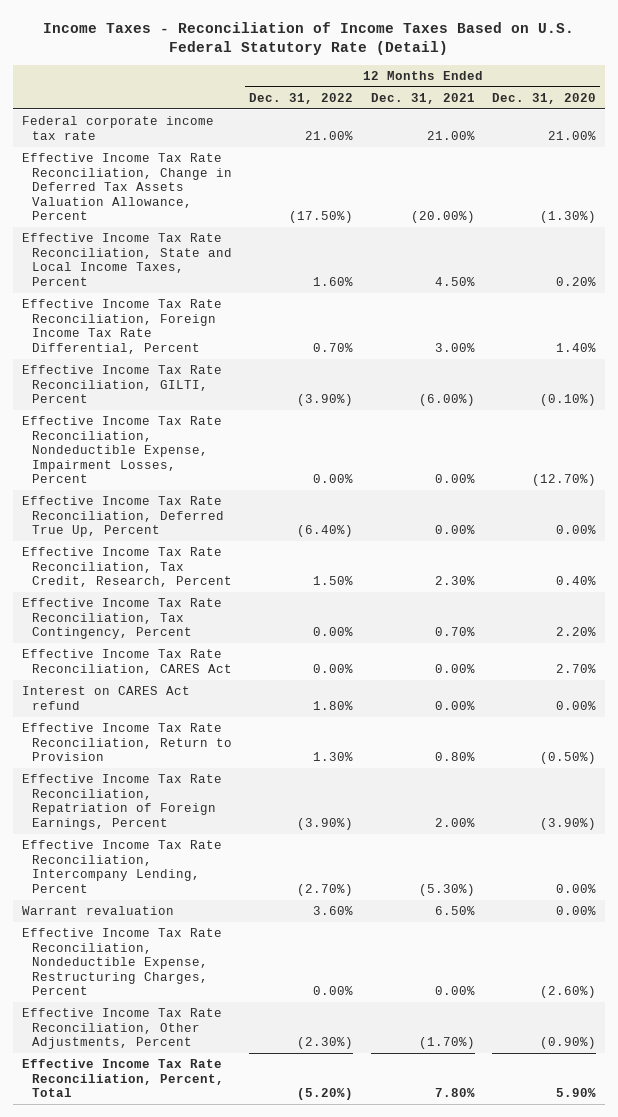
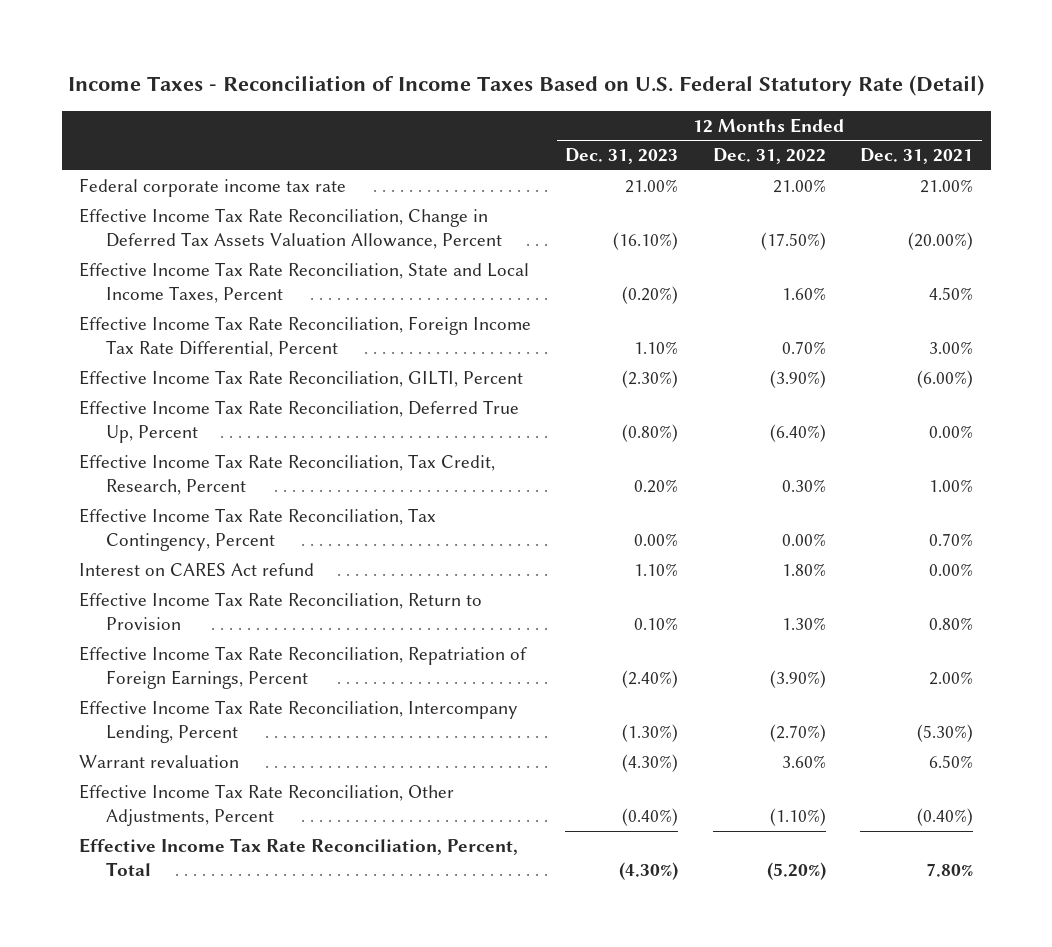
- | 12 Months Ended Dec. 31, 2022 | 12 Months Ended Dec. 31, 2021 | 12 Months Ended Dec. 31, 2020
+ | 12 Months Ended Dec. 31, 2023 | 12 Months Ended Dec. 31, 2022 | 12 Months Ended Dec. 31, 2021
- Effective Income Tax Rate Reconciliation, Nondeductible Expense, Impairment Losses, Percent | 0.00% | 0.00% | (12.70%)
- Effective Income Tax Rate Reconciliation, Tax Credit, Research, Percent | 1.50% | 2.30% | 0.40%
+ Effective Income Tax Rate Reconciliation, Tax Credit, Research, Percent | 0.20% | 0.30% | 1.00%
- Effective Income Tax Rate Reconciliation, CARES Act | 0.00% | 0.00% | 2.70%
- Effective Income Tax Rate Reconciliation, Nondeductible Expense, Restructuring Charges, Percent | 0.00% | 0.00% | (2.60%)
- Effective Income Tax Rate Reconciliation, Other Adjustments, Percent | (2.30%) | (1.70%) | (0.90%)
+ Effective Income Tax Rate Reconciliation, Other Adjustments, Percent | (0.40%) | (1.10%) | (0.40%)

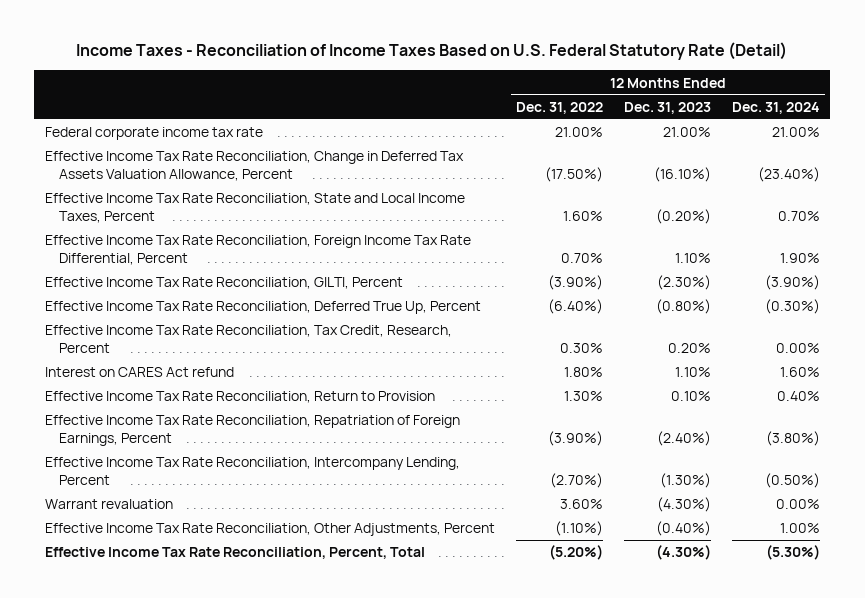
- | 12 Months Ended Dec. 31, 2023 | 12 Months Ended Dec. 31, 2022 | 12 Months Ended Dec. 31, 2021
+ | 12 Months Ended Dec. 31, 2022 | 12 Months Ended Dec. 31, 2023 | 12 Months Ended Dec. 31, 2024
- Effective Income Tax Rate Reconciliation, Tax Contingency, Percent | 0.00% | 0.00% | 0.70%

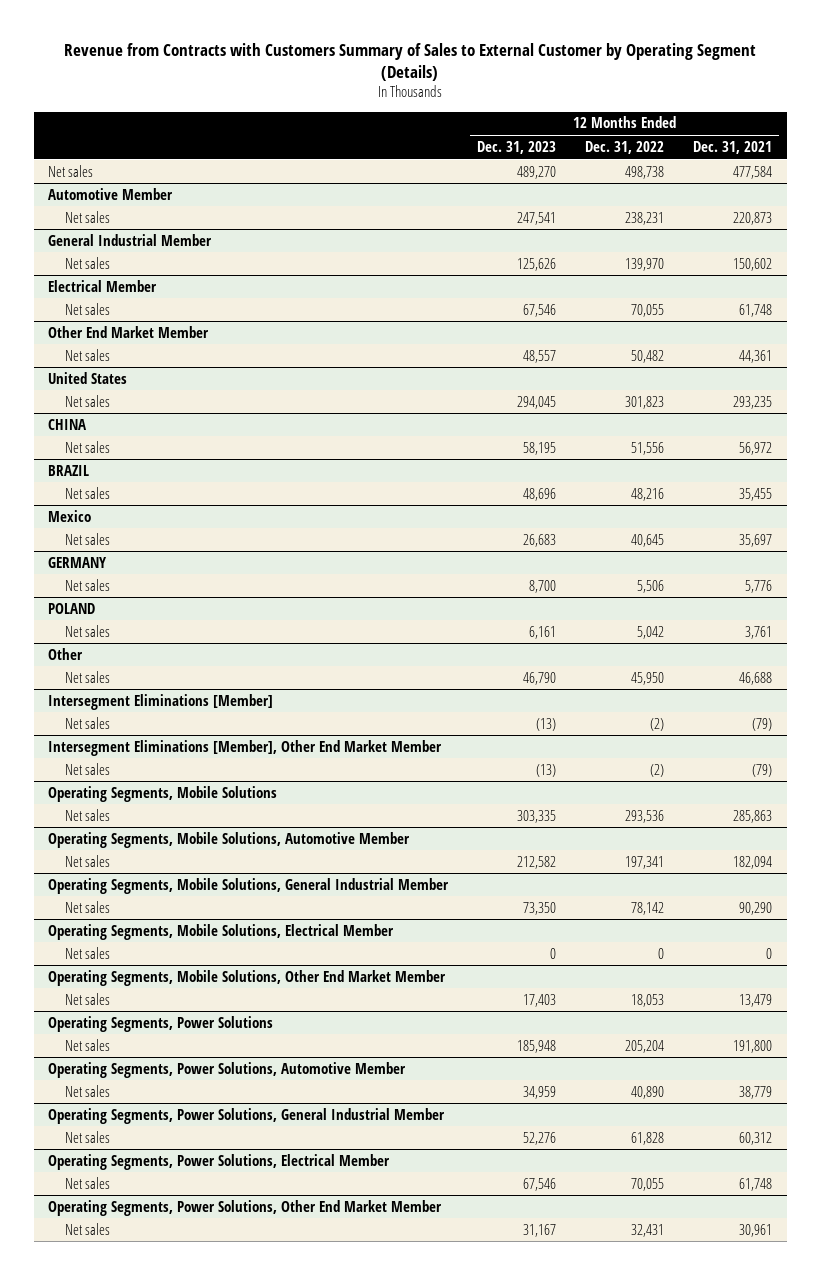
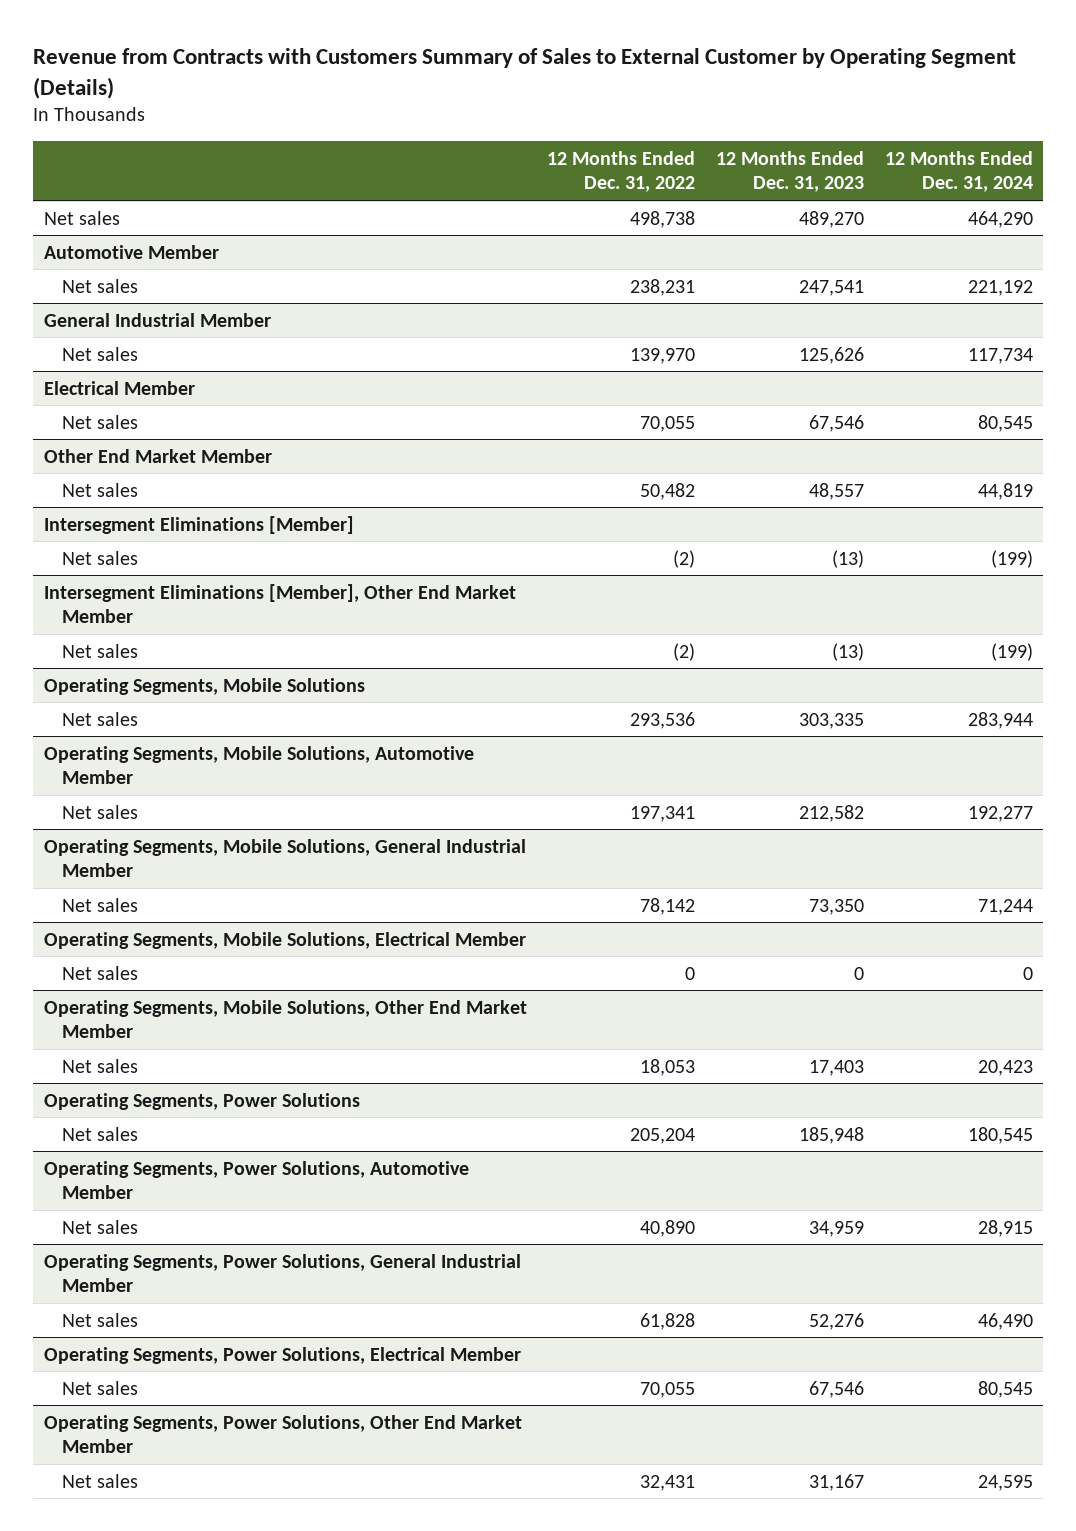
- | 12 Months Ended Dec. 31, 2023 | 12 Months Ended Dec. 31, 2022 | 12 Months Ended Dec. 31, 2021
+ | 12 Months Ended Dec. 31, 2022 | 12 Months Ended Dec. 31, 2023 | 12 Months Ended Dec. 31, 2024
- United States
- Net sales | 294,045 | 301,823 | 293,235
- CHINA
- Net sales | 58,195 | 51,556 | 56,972
- BRAZIL
- Net sales | 48,696 | 48,216 | 35,455
- Mexico
- Net sales | 26,683 | 40,645 | 35,697
- GERMANY
- Net sales | 8,700 | 5,506 | 5,776
- POLAND
- Net sales | 6,161 | 5,042 | 3,761
- Other
- Net sales | 46,790 | 45,950 | 46,688

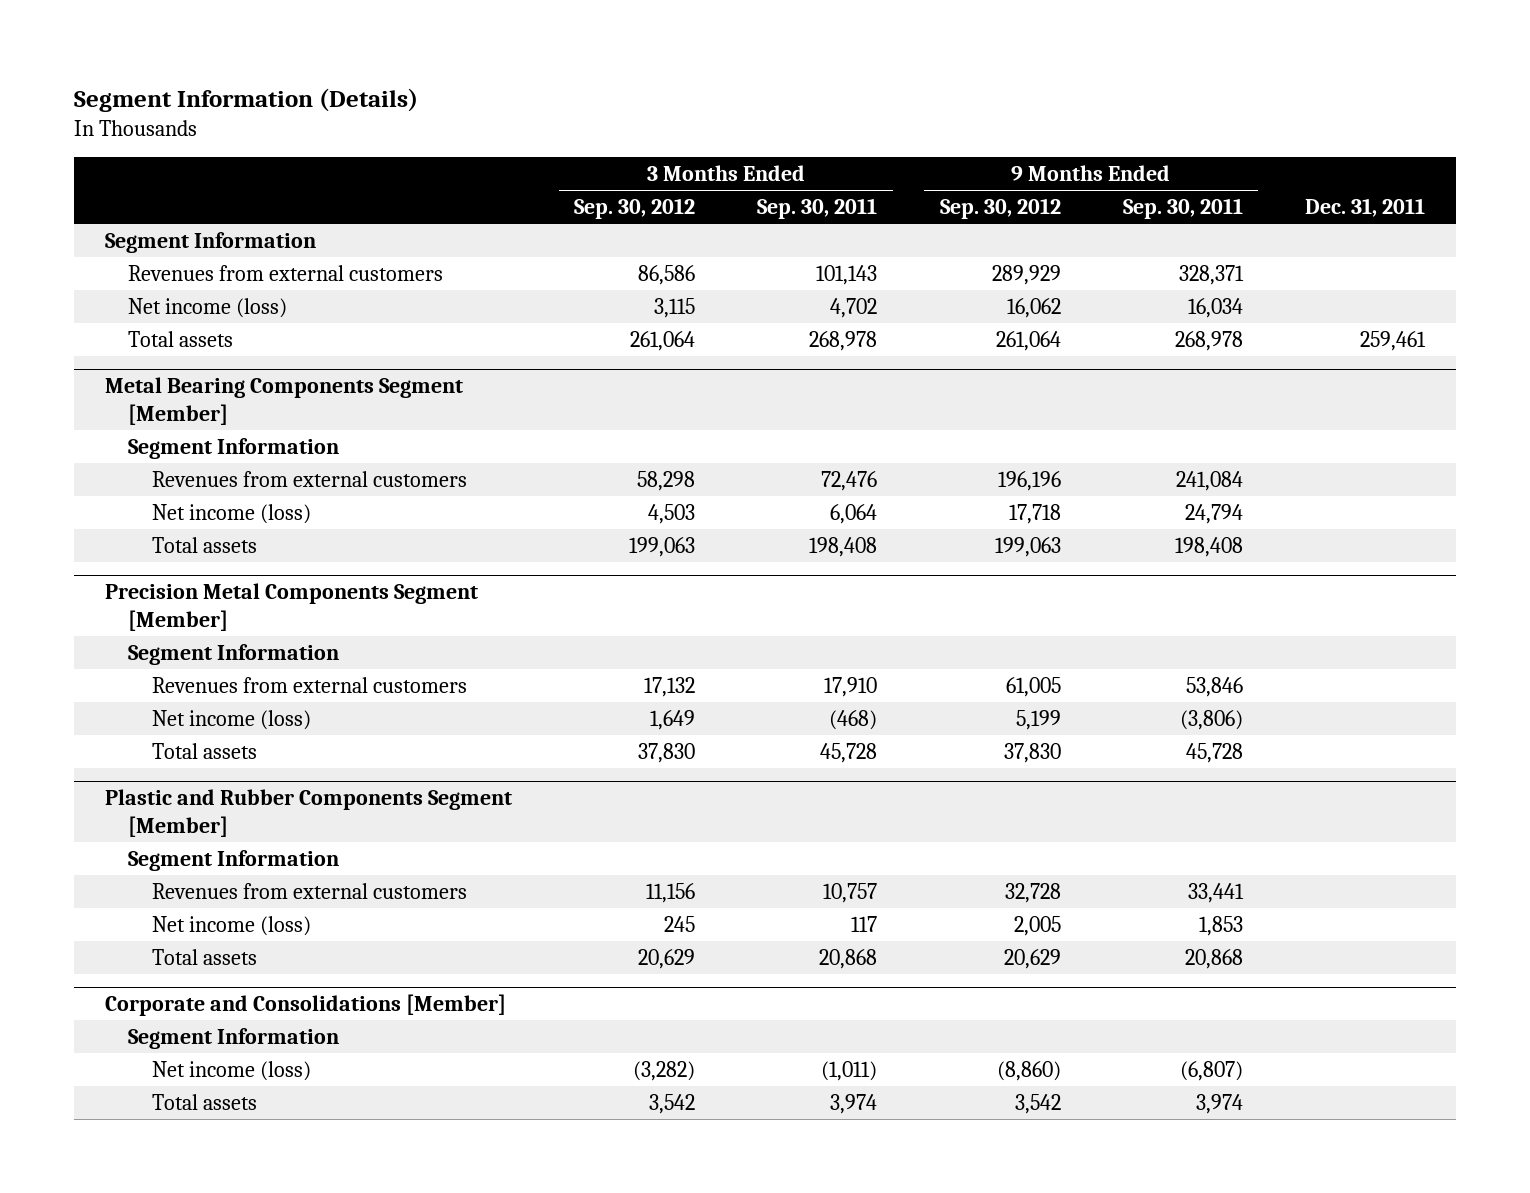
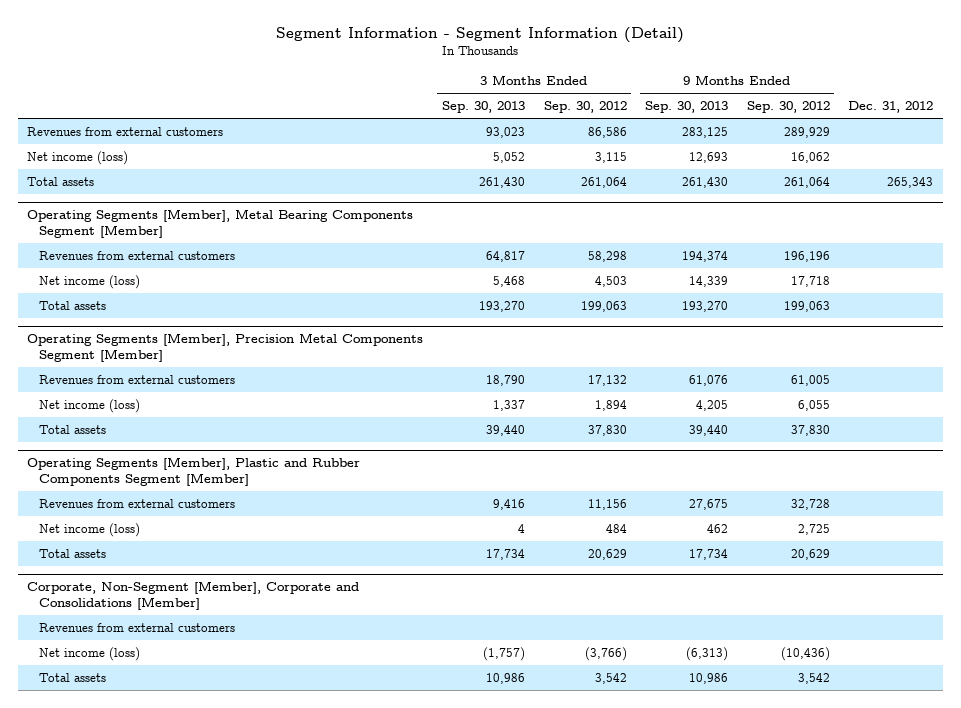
- Segment Information (Details)
+ Segment Information - Segment Information (Detail)
- | 3 Months Ended Sep. 30, 2012 | 3 Months Ended Sep. 30, 2011 | 9 Months Ended Sep. 30, 2012 | 9 Months Ended Sep. 30, 2011 | Dec. 31, 2011
+ | 3 Months Ended Sep. 30, 2013 | 3 Months Ended Sep. 30, 2012 | 9 Months Ended Sep. 30, 2013 | 9 Months Ended Sep. 30, 2012 | Dec. 31, 2012
- Segment Information
- Metal Bearing Components Segment [Member]
- Segment Information
+ Operating Segments [Member], Metal Bearing Components Segment [Member]
- Precision Metal Components Segment [Member]
- Segment Information
+ Operating Segments [Member], Precision Metal Components Segment [Member]
- Net income (loss) | 1,649 | (468) | 5,199 | (3,806) |
+ Net income (loss) | 1,337 | 1,894 | 4,205 | 6,055 |
- Plastic and Rubber Components Segment [Member]
- Segment Information
+ Operating Segments [Member], Plastic and Rubber Components Segment [Member]
- Net income (loss) | 245 | 117 | 2,005 | 1,853 |
+ Net income (loss) | 4 | 484 | 462 | 2,725 |
- Corporate and Consolidations [Member]
- Segment Information
- Net income (loss) | (3,282) | (1,011) | (8,860) | (6,807) |
+ Corporate, Non-Segment [Member], Corporate and Consolidations [Member]
+ Revenues from external customers
+ Net income (loss) | (1,757) | (3,766) | (6,313) | (10,436) |

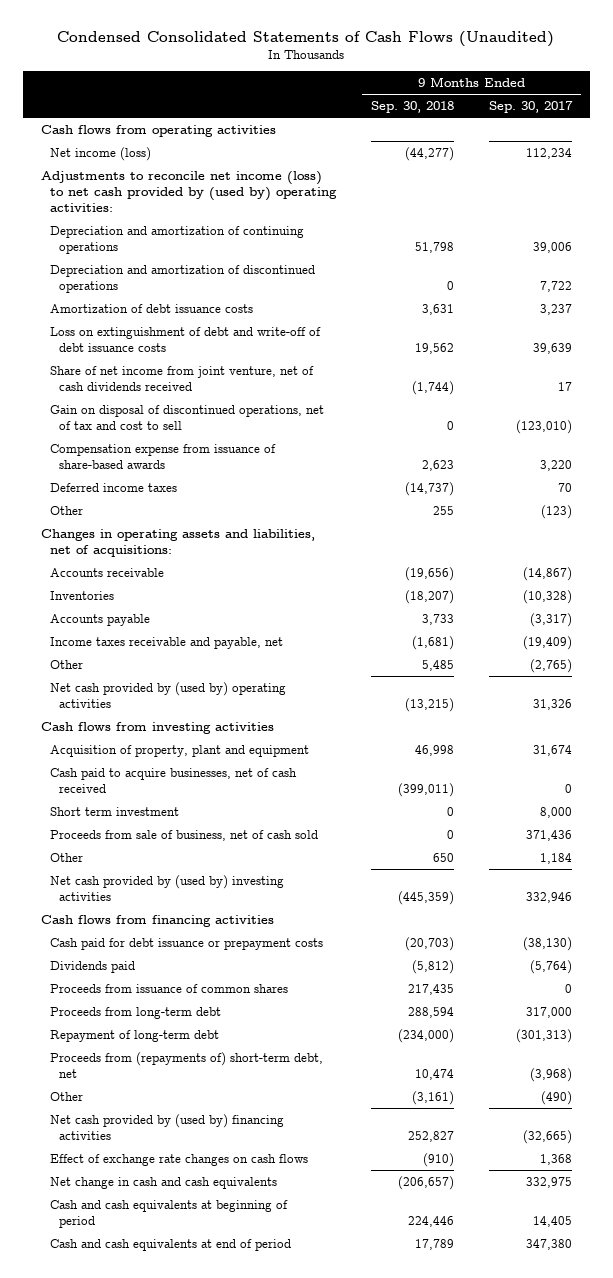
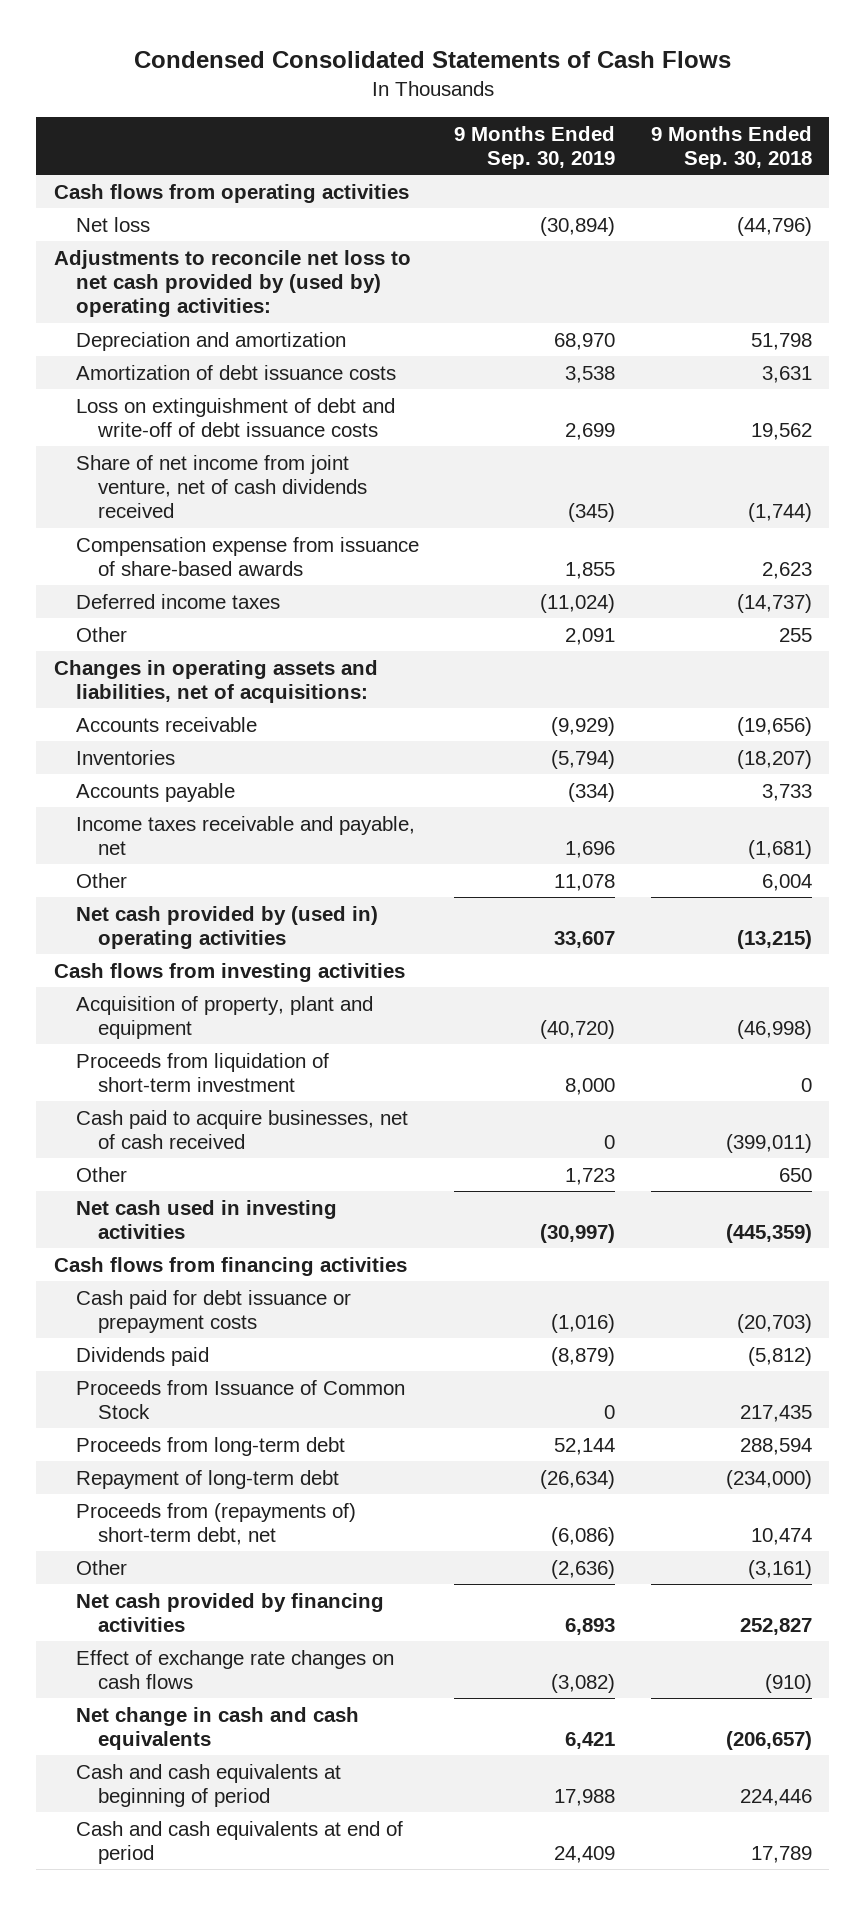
- Condensed Consolidated Statements of Cash Flows (Unaudited)
+ Condensed Consolidated Statements of Cash Flows
- | 9 Months Ended Sep. 30, 2018 | 9 Months Ended Sep. 30, 2017
+ | 9 Months Ended Sep. 30, 2019 | 9 Months Ended Sep. 30, 2018
- Net income (loss) | (44,277) | 112,234
- Adjustments to reconcile net income (loss) to net cash provided by (used by) operating activities:
- Depreciation and amortization of continuing operations | 51,798 | 39,006
- Depreciation and amortization of discontinued operations | 0 | 7,722
+ Net loss | (30,894) | (44,796)
+ Adjustments to reconcile net loss to net cash provided by (used by) operating activities:
+ Depreciation and amortization | 68,970 | 51,798
- Gain on disposal of discontinued operations, net of tax and cost to sell | 0 | (123,010)
- Other | 5,485 | (2,765)
- Net cash provided by (used by) operating activities | (13,215) | 31,326
+ Other | 11,078 | 6,004
+ Net cash provided by (used in) operating activities | 33,607 | (13,215)
- Acquisition of property, plant and equipment | 46,998 | 31,674
+ Acquisition of property, plant and equipment | (40,720) | (46,998)
+ Proceeds from liquidation of short-term investment | 8,000 | 0
- Short term investment | 0 | 8,000
- Proceeds from sale of business, net of cash sold | 0 | 371,436
- Net cash provided by (used by) investing activities | (445,359) | 332,946
+ Net cash used in investing activities | (30,997) | (445,359)
- Proceeds from issuance of common shares | 217,435 | 0
+ Proceeds from Issuance of Common Stock | 0 | 217,435
- Net cash provided by (used by) financing activities | 252,827 | (32,665)
+ Net cash provided by financing activities | 6,893 | 252,827

